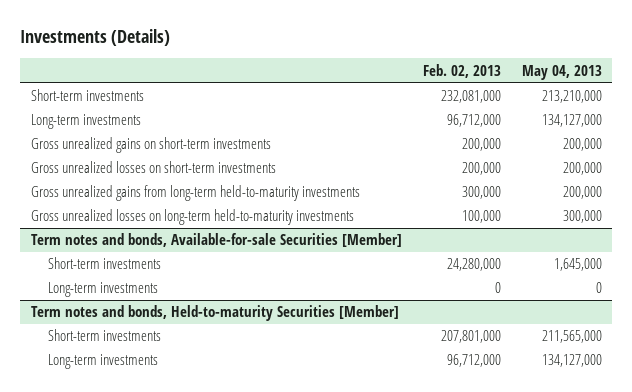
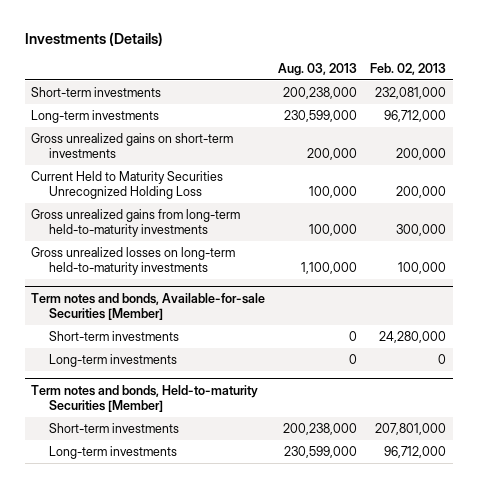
- | Feb. 02, 2013 | May 04, 2013
+ | Aug. 03, 2013 | Feb. 02, 2013
- Gross unrealized losses on short-term investments | 200,000 | 200,000
+ Current Held to Maturity Securities Unrecognized Holding Loss | 100,000 | 200,000

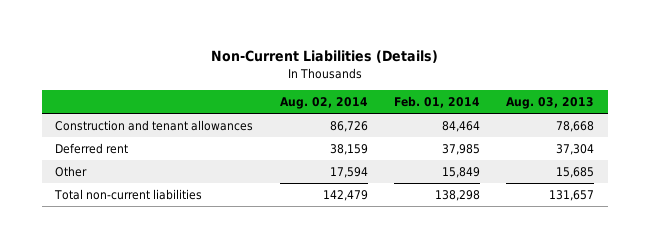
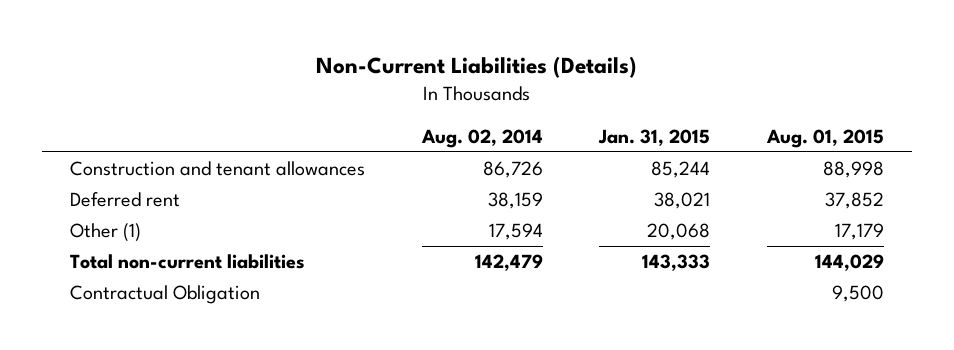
- | Aug. 02, 2014 | Feb. 01, 2014 | Aug. 03, 2013
+ | Aug. 02, 2014 | Jan. 31, 2015 | Aug. 01, 2015
- Other | 17,594 | 15,849 | 15,685
+ Other (1) | 17,594 | 20,068 | 17,179
+ Contractual Obligation | | | 9,500

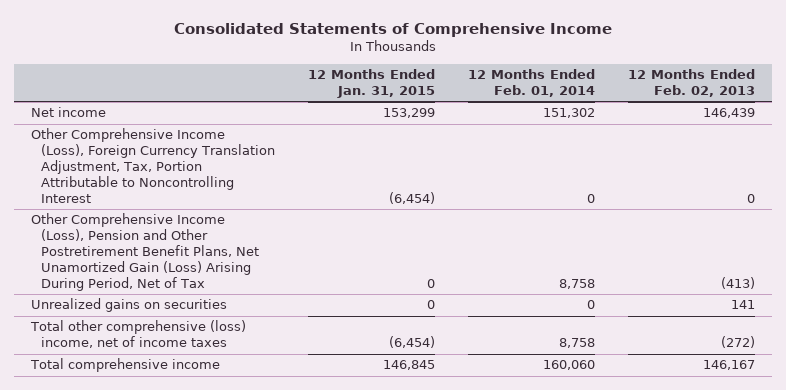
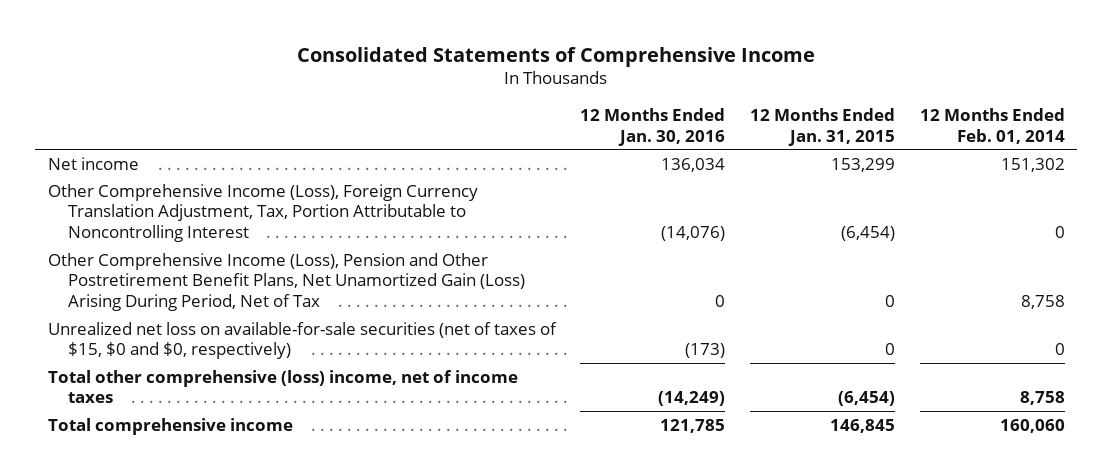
- | 12 Months Ended Jan. 31, 2015 | 12 Months Ended Feb. 01, 2014 | 12 Months Ended Feb. 02, 2013
+ | 12 Months Ended Jan. 30, 2016 | 12 Months Ended Jan. 31, 2015 | 12 Months Ended Feb. 01, 2014
- Unrealized gains on securities | 0 | 0 | 141
+ Unrealized net loss on available-for-sale securities (net of taxes of $15, $0 and $0, respectively) | (173) | 0 | 0

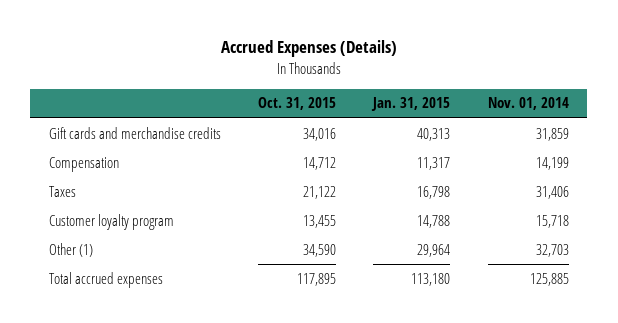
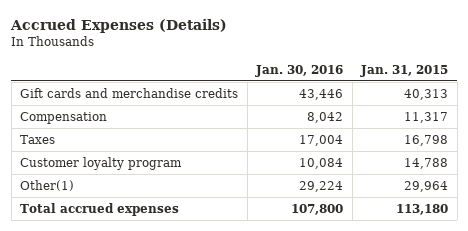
- | Oct. 31, 2015 | Jan. 31, 2015 | Nov. 01, 2014
+ | Jan. 30, 2016 | Jan. 31, 2015
- Other (1) | 34,590 | 29,964 | 32,703
+ Other(1) | 29,224 | 29,964

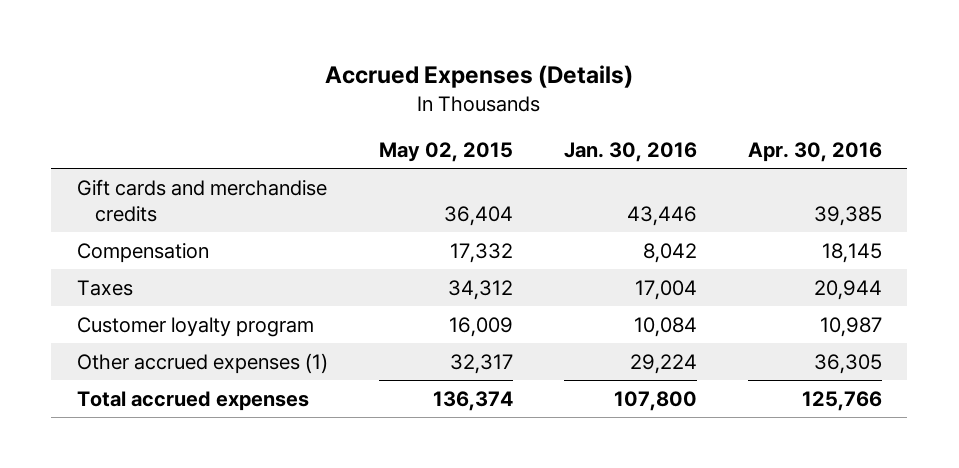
- | Jan. 30, 2016 | Jan. 31, 2015
+ | May 02, 2015 | Jan. 30, 2016 | Apr. 30, 2016
- Other(1) | 29,224 | 29,964
+ Other accrued expenses (1) | 32,317 | 29,224 | 36,305

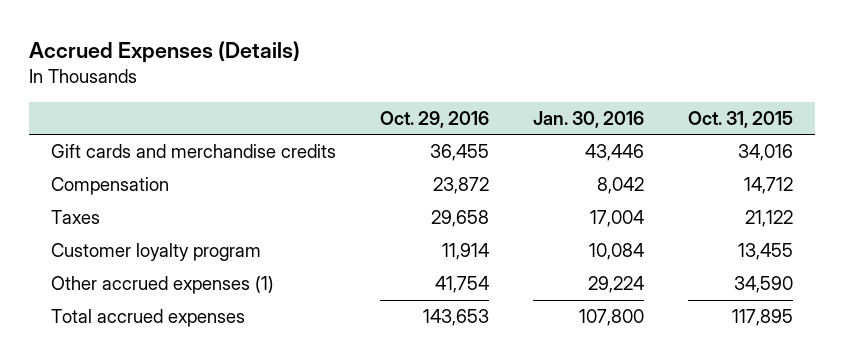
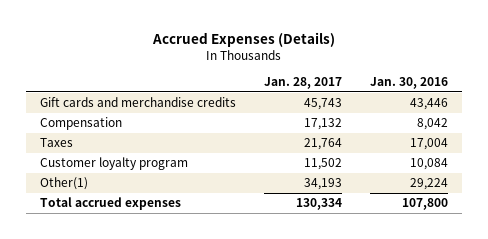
- | Oct. 29, 2016 | Jan. 30, 2016 | Oct. 31, 2015
+ | Jan. 28, 2017 | Jan. 30, 2016
- Other accrued expenses (1) | 41,754 | 29,224 | 34,590
+ Other(1) | 34,193 | 29,224

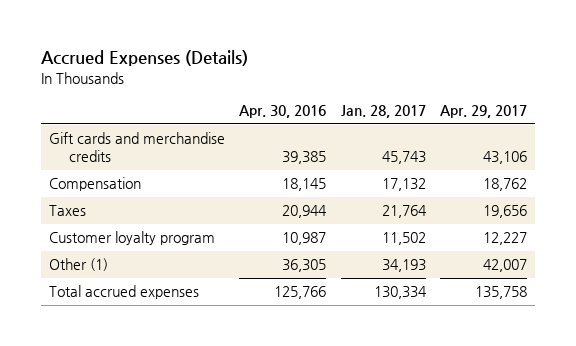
- | Jan. 28, 2017 | Jan. 30, 2016
+ | Apr. 30, 2016 | Jan. 28, 2017 | Apr. 29, 2017
- Other(1) | 34,193 | 29,224
+ Other (1) | 36,305 | 34,193 | 42,007

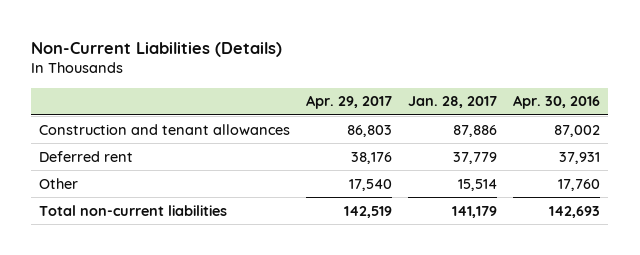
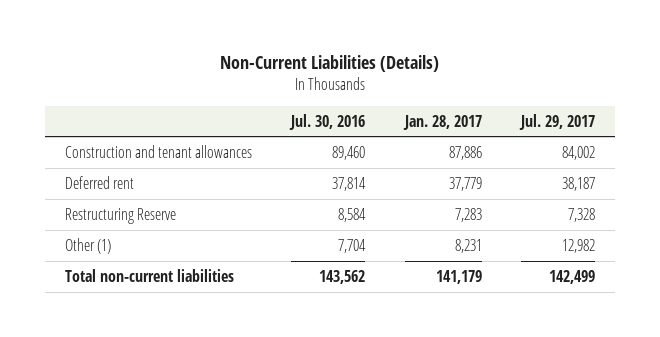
- | Apr. 29, 2017 | Jan. 28, 2017 | Apr. 30, 2016
+ | Jul. 30, 2016 | Jan. 28, 2017 | Jul. 29, 2017
- Other | 17,540 | 15,514 | 17,760
+ Restructuring Reserve | 8,584 | 7,283 | 7,328
+ Other (1) | 7,704 | 8,231 | 12,982

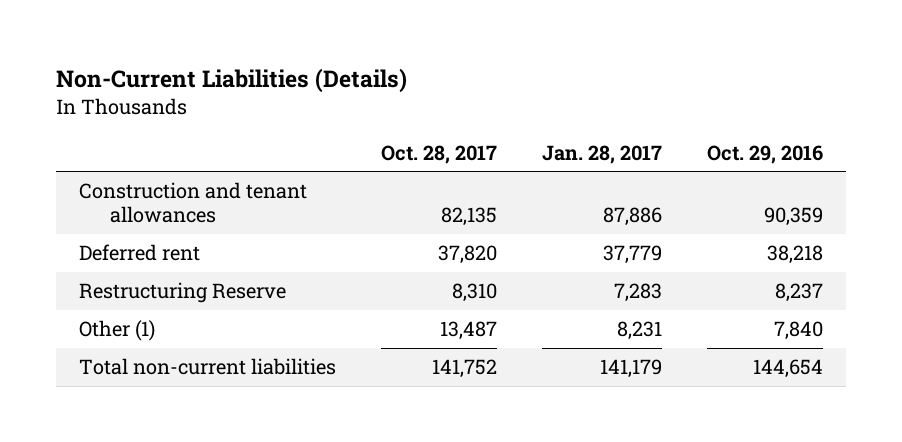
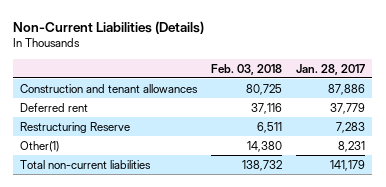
- | Oct. 28, 2017 | Jan. 28, 2017 | Oct. 29, 2016
+ | Feb. 03, 2018 | Jan. 28, 2017
- Other (1) | 13,487 | 8,231 | 7,840
+ Other(1) | 14,380 | 8,231

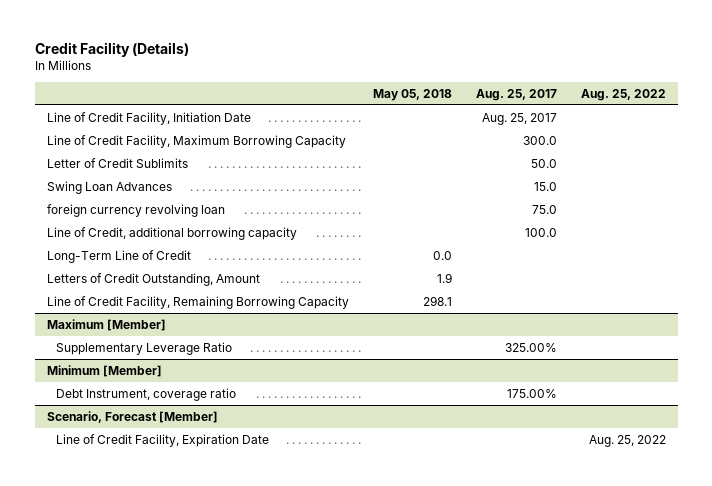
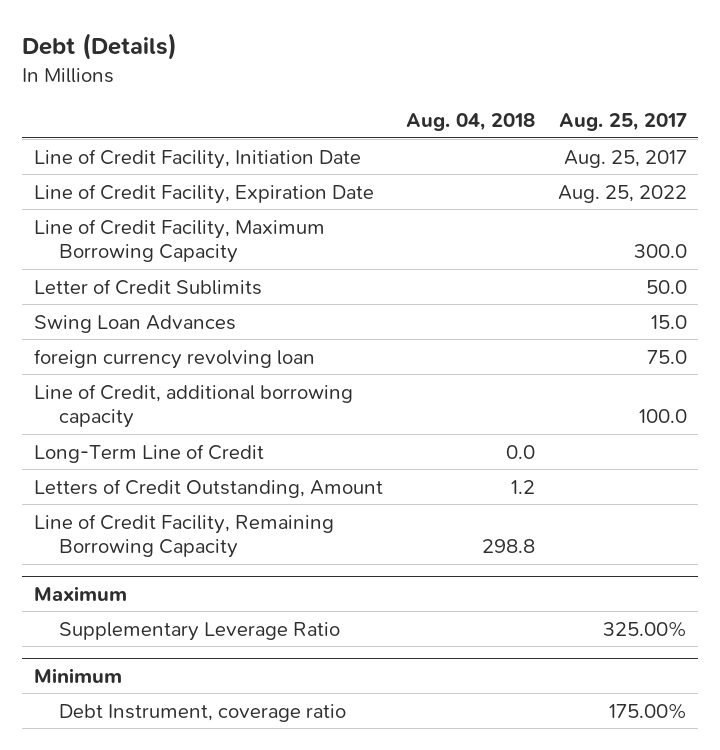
- Credit Facility (Details)
+ Debt (Details)
- | May 05, 2018 | Aug. 25, 2017 | Aug. 25, 2022
+ | Aug. 04, 2018 | Aug. 25, 2017
+ Line of Credit Facility, Expiration Date | | Aug. 25, 2022
- Maximum [Member]
+ Maximum
- Minimum [Member]
+ Minimum
- Scenario, Forecast [Member]
- Line of Credit Facility, Expiration Date | | | Aug. 25, 2022

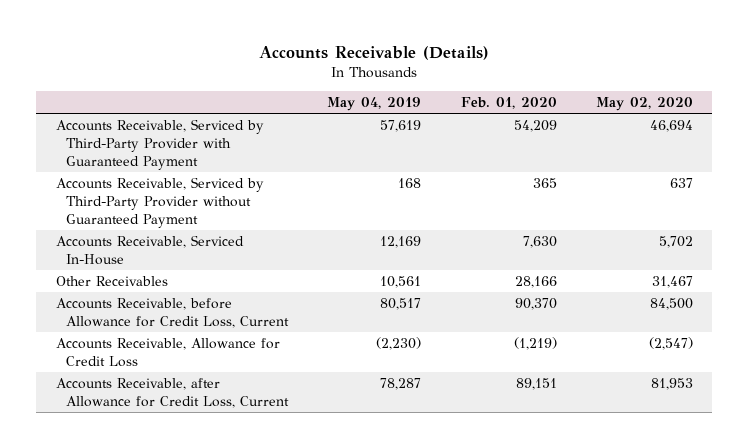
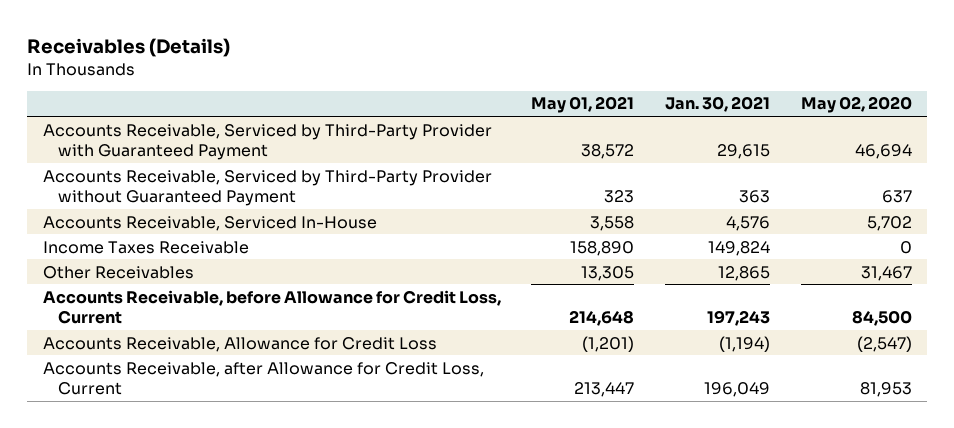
- Accounts Receivable (Details)
+ Receivables (Details)
- | May 04, 2019 | Feb. 01, 2020 | May 02, 2020
+ | May 01, 2021 | Jan. 30, 2021 | May 02, 2020
+ Income Taxes Receivable | 158,890 | 149,824 | 0

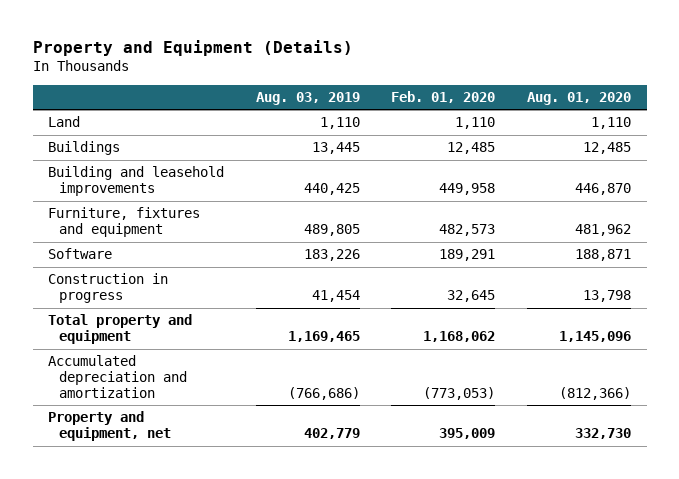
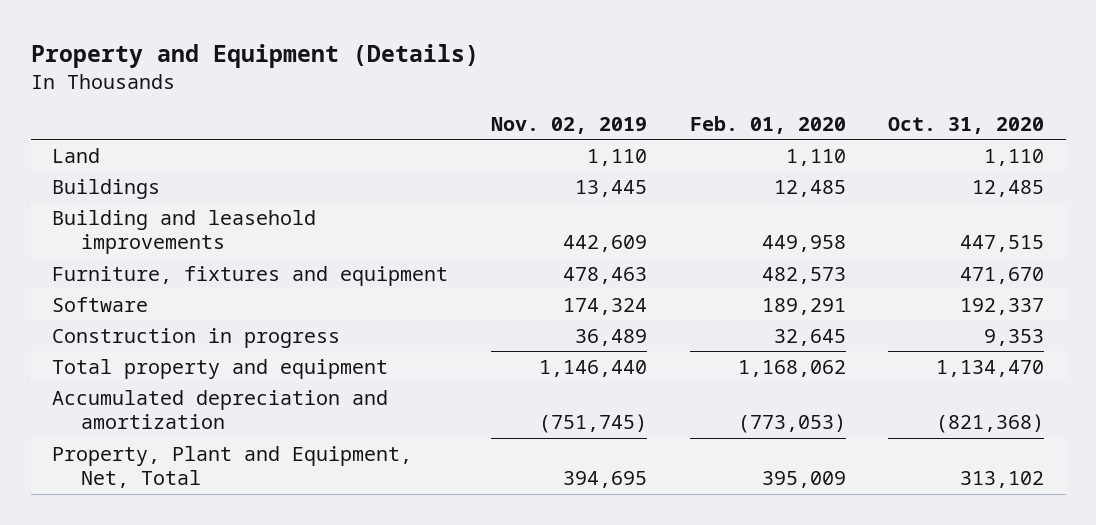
- | Aug. 03, 2019 | Feb. 01, 2020 | Aug. 01, 2020
+ | Nov. 02, 2019 | Feb. 01, 2020 | Oct. 31, 2020
- Property and equipment, net | 402,779 | 395,009 | 332,730
+ Property, Plant and Equipment, Net, Total | 394,695 | 395,009 | 313,102

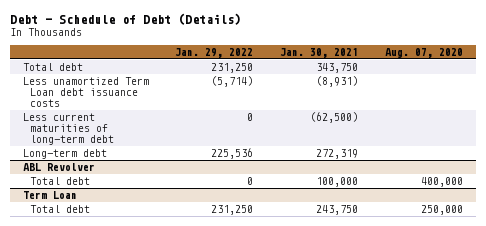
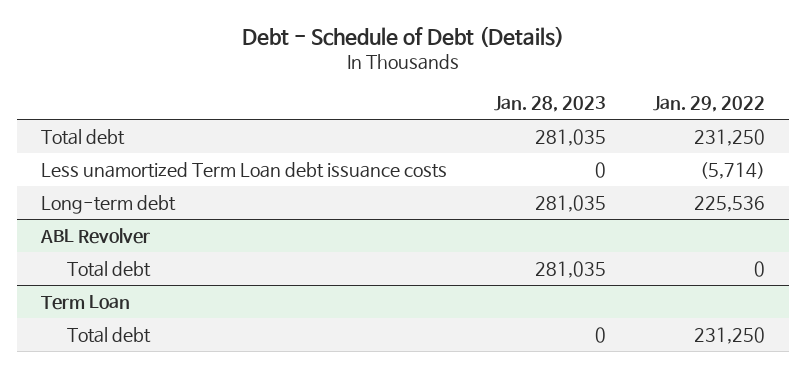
- | Jan. 29, 2022 | Jan. 30, 2021 | Aug. 07, 2020
+ | Jan. 28, 2023 | Jan. 29, 2022
- Less current maturities of long-term debt | 0 | (62,500) |

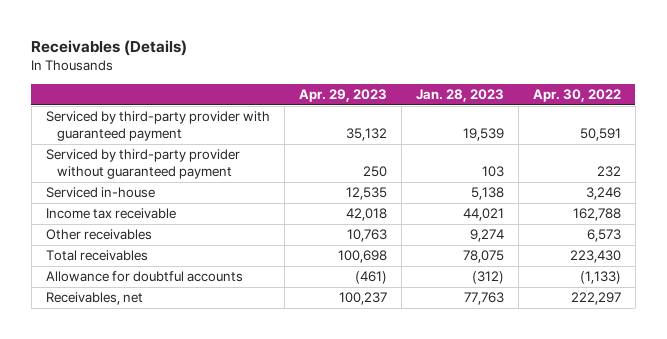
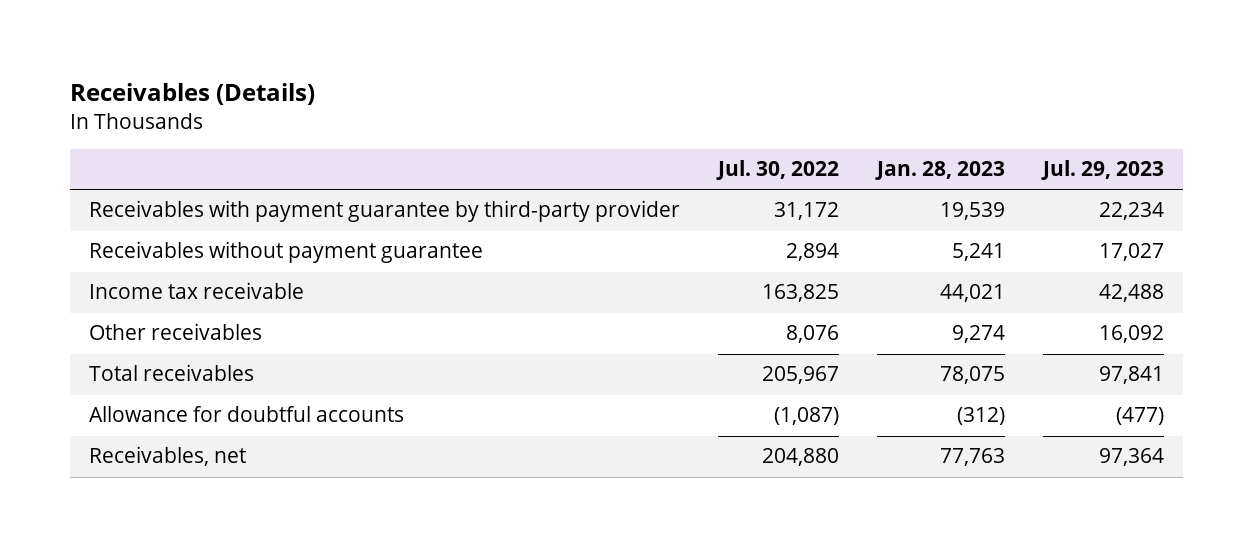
- | Apr. 29, 2023 | Jan. 28, 2023 | Apr. 30, 2022
+ | Jul. 30, 2022 | Jan. 28, 2023 | Jul. 29, 2023
- Serviced by third-party provider with guaranteed payment | 35,132 | 19,539 | 50,591
- Serviced by third-party provider without guaranteed payment | 250 | 103 | 232
- Serviced in-house | 12,535 | 5,138 | 3,246
+ Receivables with payment guarantee by third-party provider | 31,172 | 19,539 | 22,234
+ Receivables without payment guarantee | 2,894 | 5,241 | 17,027

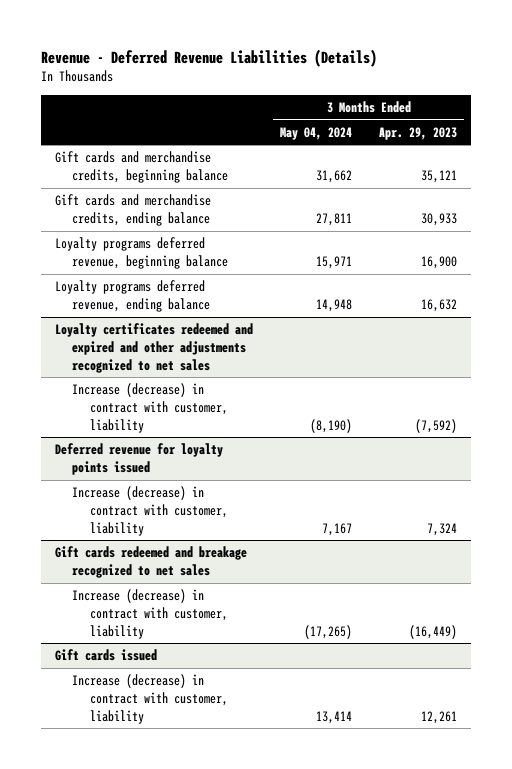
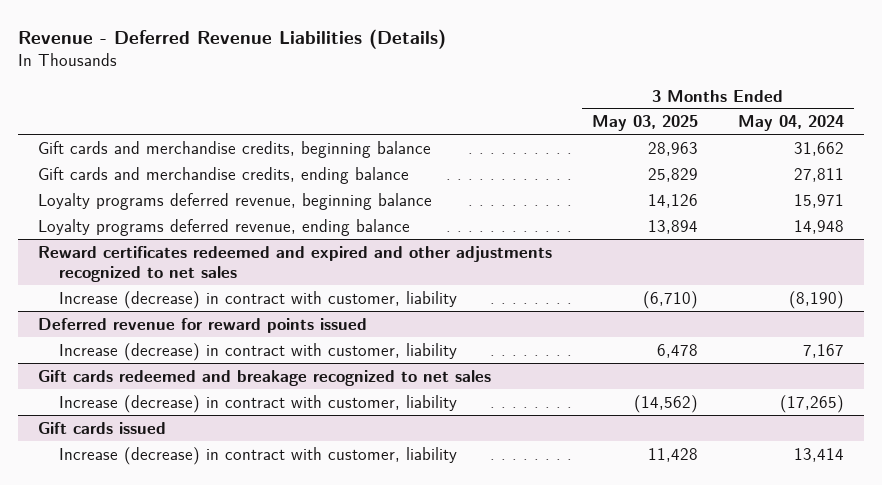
- | 3 Months Ended May 04, 2024 | 3 Months Ended Apr. 29, 2023
+ | 3 Months Ended May 03, 2025 | 3 Months Ended May 04, 2024
- Loyalty certificates redeemed and expired and other adjustments recognized to net sales
+ Reward certificates redeemed and expired and other adjustments recognized to net sales
- Deferred revenue for loyalty points issued
+ Deferred revenue for reward points issued

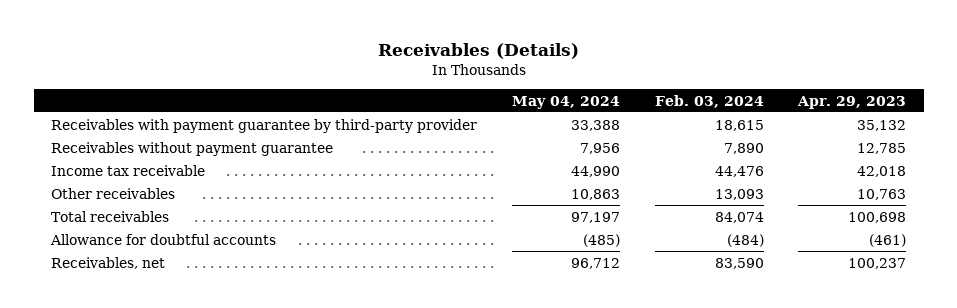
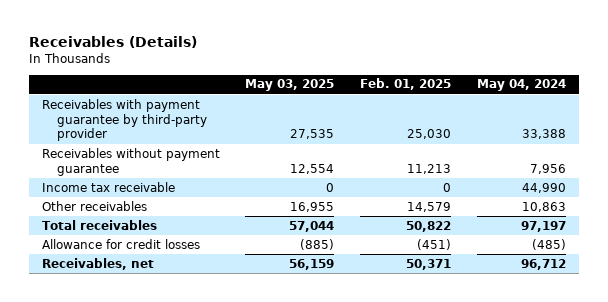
- | May 04, 2024 | Feb. 03, 2024 | Apr. 29, 2023
+ | May 03, 2025 | Feb. 01, 2025 | May 04, 2024
- Allowance for doubtful accounts | (485) | (484) | (461)
+ Allowance for credit losses | (885) | (451) | (485)

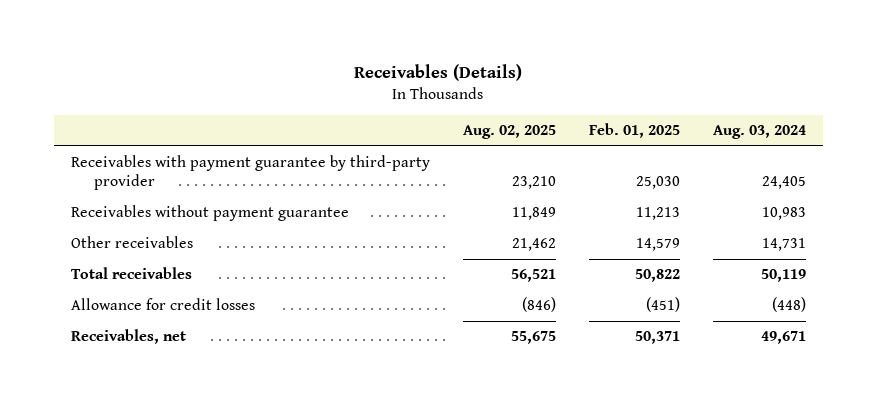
- | May 03, 2025 | Feb. 01, 2025 | May 04, 2024
+ | Aug. 02, 2025 | Feb. 01, 2025 | Aug. 03, 2024
- Income tax receivable | 0 | 0 | 44,990

